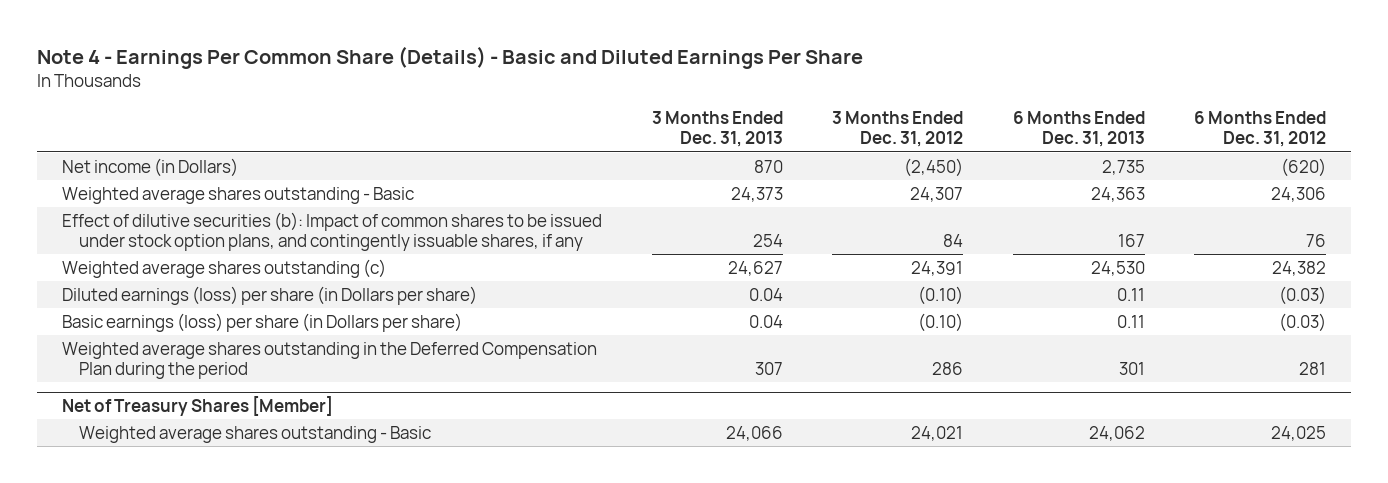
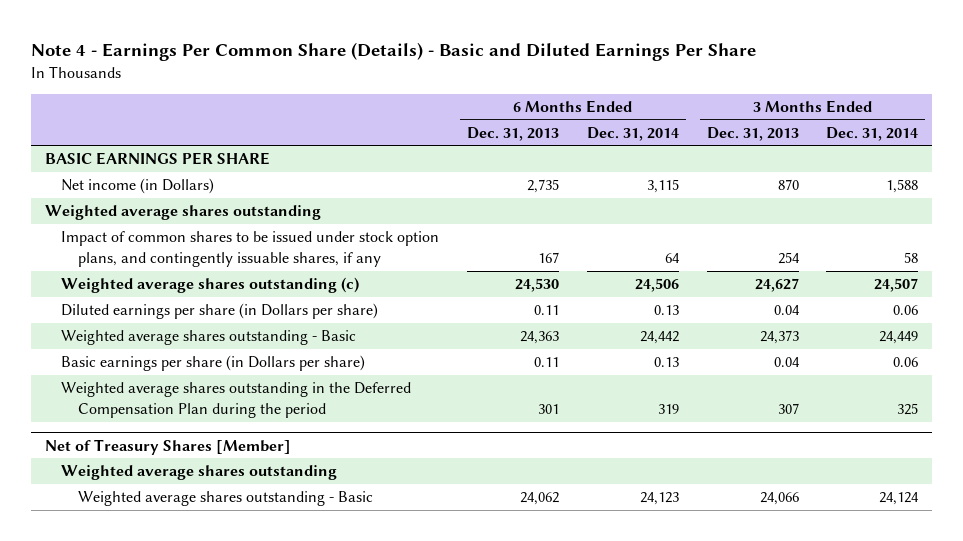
- | 3 Months Ended Dec. 31, 2013 | 3 Months Ended Dec. 31, 2012 | 6 Months Ended Dec. 31, 2013 | 6 Months Ended Dec. 31, 2012
+ | 6 Months Ended Dec. 31, 2013 | 6 Months Ended Dec. 31, 2014 | 3 Months Ended Dec. 31, 2013 | 3 Months Ended Dec. 31, 2014
+ BASIC EARNINGS PER SHARE
- Effect of dilutive securities (b): Impact of common shares to be issued under stock option plans, and contingently issuable shares, if any | 254 | 84 | 167 | 76
+ Weighted average shares outstanding
+ Impact of common shares to be issued under stock option plans, and contingently issuable shares, if any | 167 | 64 | 254 | 58
- Diluted earnings (loss) per share (in Dollars per share) | 0.04 | (0.10) | 0.11 | (0.03)
- Basic earnings (loss) per share (in Dollars per share) | 0.04 | (0.10) | 0.11 | (0.03)
+ Diluted earnings per share (in Dollars per share) | 0.11 | 0.13 | 0.04 | 0.06
moved down: Weighted average shares outstanding - Basic | 24,363 | 24,442 | 24,373 | 24,449
+ Basic earnings per share (in Dollars per share) | 0.11 | 0.13 | 0.04 | 0.06
@ Net of Treasury Shares [Member]
+ Weighted average shares outstanding

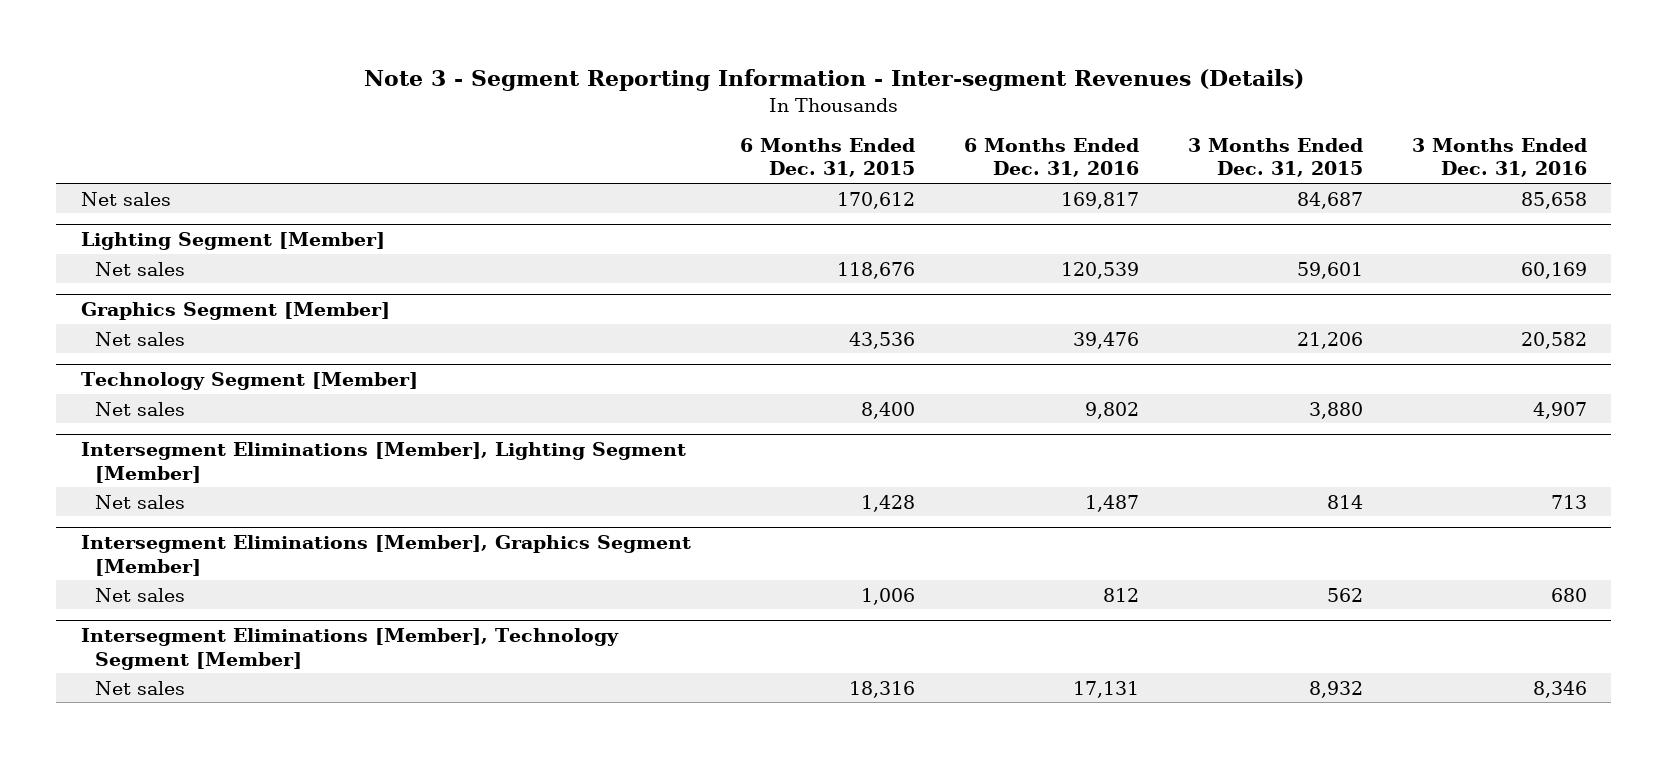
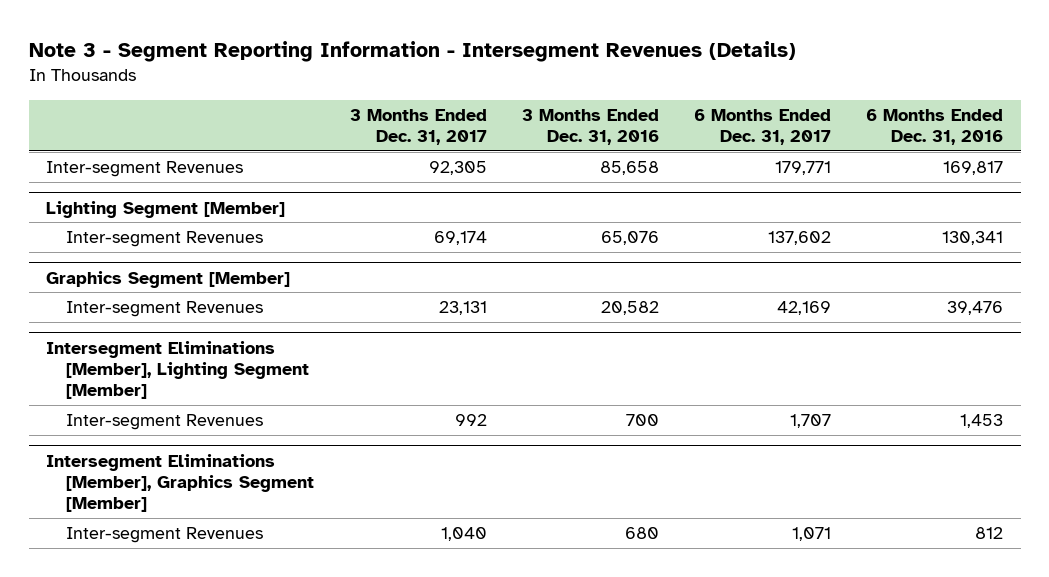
- Note 3 - Segment Reporting Information - Inter-segment Revenues (Details)
+ Note 3 - Segment Reporting Information - Intersegment Revenues (Details)
- | 6 Months Ended Dec. 31, 2015 | 6 Months Ended Dec. 31, 2016 | 3 Months Ended Dec. 31, 2015 | 3 Months Ended Dec. 31, 2016
+ | 3 Months Ended Dec. 31, 2017 | 3 Months Ended Dec. 31, 2016 | 6 Months Ended Dec. 31, 2017 | 6 Months Ended Dec. 31, 2016
- Net sales | 170,612 | 169,817 | 84,687 | 85,658
+ Inter-segment Revenues | 92,305 | 85,658 | 179,771 | 169,817
@ Lighting Segment [Member]
- Net sales | 118,676 | 120,539 | 59,601 | 60,169
+ Inter-segment Revenues | 69,174 | 65,076 | 137,602 | 130,341
@ Graphics Segment [Member]
- Net sales | 43,536 | 39,476 | 21,206 | 20,582
- Technology Segment [Member]
- Net sales | 8,400 | 9,802 | 3,880 | 4,907
@ Graphics Segment [Member]
+ Inter-segment Revenues | 23,131 | 20,582 | 42,169 | 39,476
@ Intersegment Eliminations [Member], Lighting Segment [Member]
- Net sales | 1,428 | 1,487 | 814 | 713
+ Inter-segment Revenues | 992 | 700 | 1,707 | 1,453
@ Intersegment Eliminations [Member], Graphics Segment [Member]
- Net sales | 1,006 | 812 | 562 | 680
- Intersegment Eliminations [Member], Technology Segment [Member]
- Net sales | 18,316 | 17,131 | 8,932 | 8,346
@ Intersegment Eliminations [Member], Graphics Segment [Member]
+ Inter-segment Revenues | 1,040 | 680 | 1,071 | 812

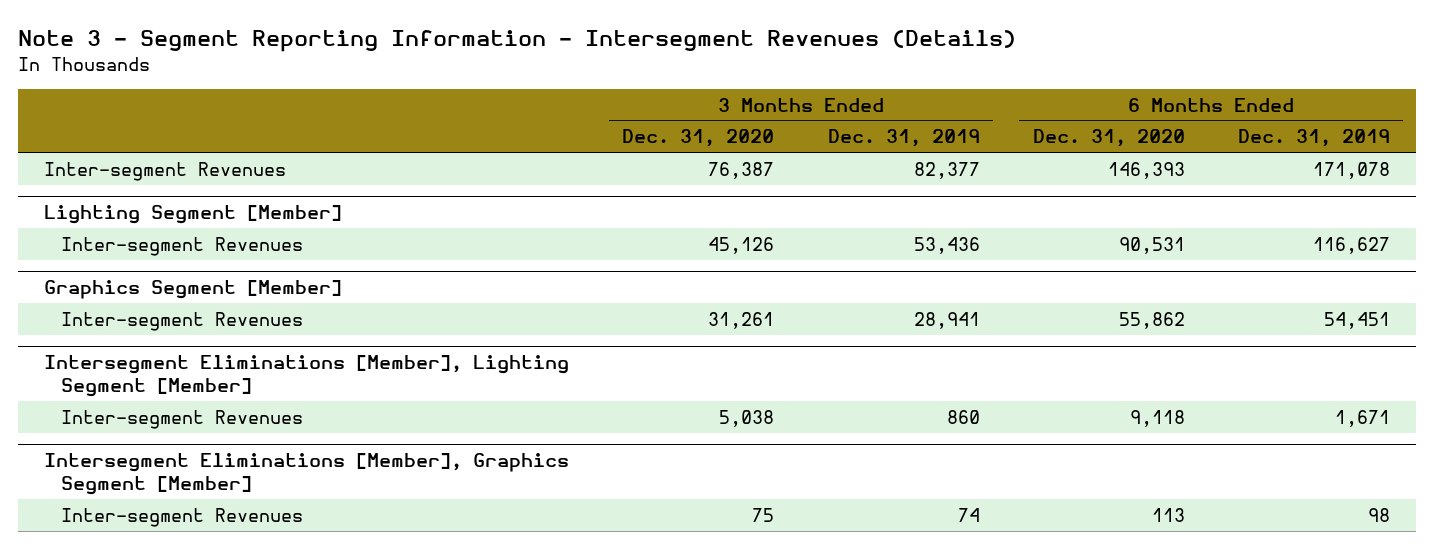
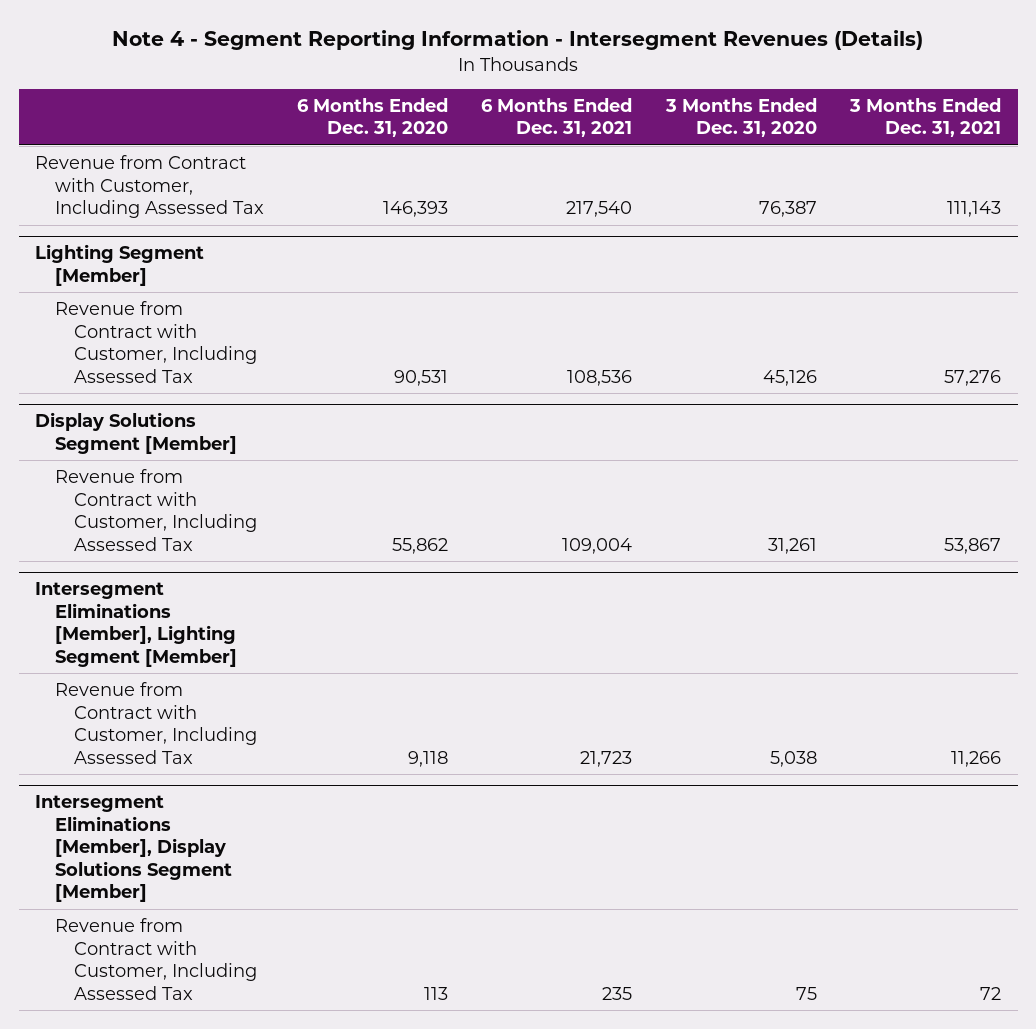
- Note 3 - Segment Reporting Information - Intersegment Revenues (Details)
+ Note 4 - Segment Reporting Information - Intersegment Revenues (Details)
- | 3 Months Ended Dec. 31, 2020 | 3 Months Ended Dec. 31, 2019 | 6 Months Ended Dec. 31, 2020 | 6 Months Ended Dec. 31, 2019
+ | 6 Months Ended Dec. 31, 2020 | 6 Months Ended Dec. 31, 2021 | 3 Months Ended Dec. 31, 2020 | 3 Months Ended Dec. 31, 2021
- Inter-segment Revenues | 76,387 | 82,377 | 146,393 | 171,078
+ Revenue from Contract with Customer, Including Assessed Tax | 146,393 | 217,540 | 76,387 | 111,143
@ Lighting Segment [Member]
- Inter-segment Revenues | 45,126 | 53,436 | 90,531 | 116,627
- Graphics Segment [Member]
- Inter-segment Revenues | 31,261 | 28,941 | 55,862 | 54,451
@ Lighting Segment [Member]
+ Revenue from Contract with Customer, Including Assessed Tax | 90,531 | 108,536 | 45,126 | 57,276
+ Display Solutions Segment [Member]
+ Revenue from Contract with Customer, Including Assessed Tax | 55,862 | 109,004 | 31,261 | 53,867
@ Intersegment Eliminations [Member], Lighting Segment [Member]
- Inter-segment Revenues | 5,038 | 860 | 9,118 | 1,671
- Intersegment Eliminations [Member], Graphics Segment [Member]
- Inter-segment Revenues | 75 | 74 | 113 | 98
@ Intersegment Eliminations [Member], Lighting Segment [Member]
+ Revenue from Contract with Customer, Including Assessed Tax | 9,118 | 21,723 | 5,038 | 11,266
+ Intersegment Eliminations [Member], Display Solutions Segment [Member]
+ Revenue from Contract with Customer, Including Assessed Tax | 113 | 235 | 75 | 72

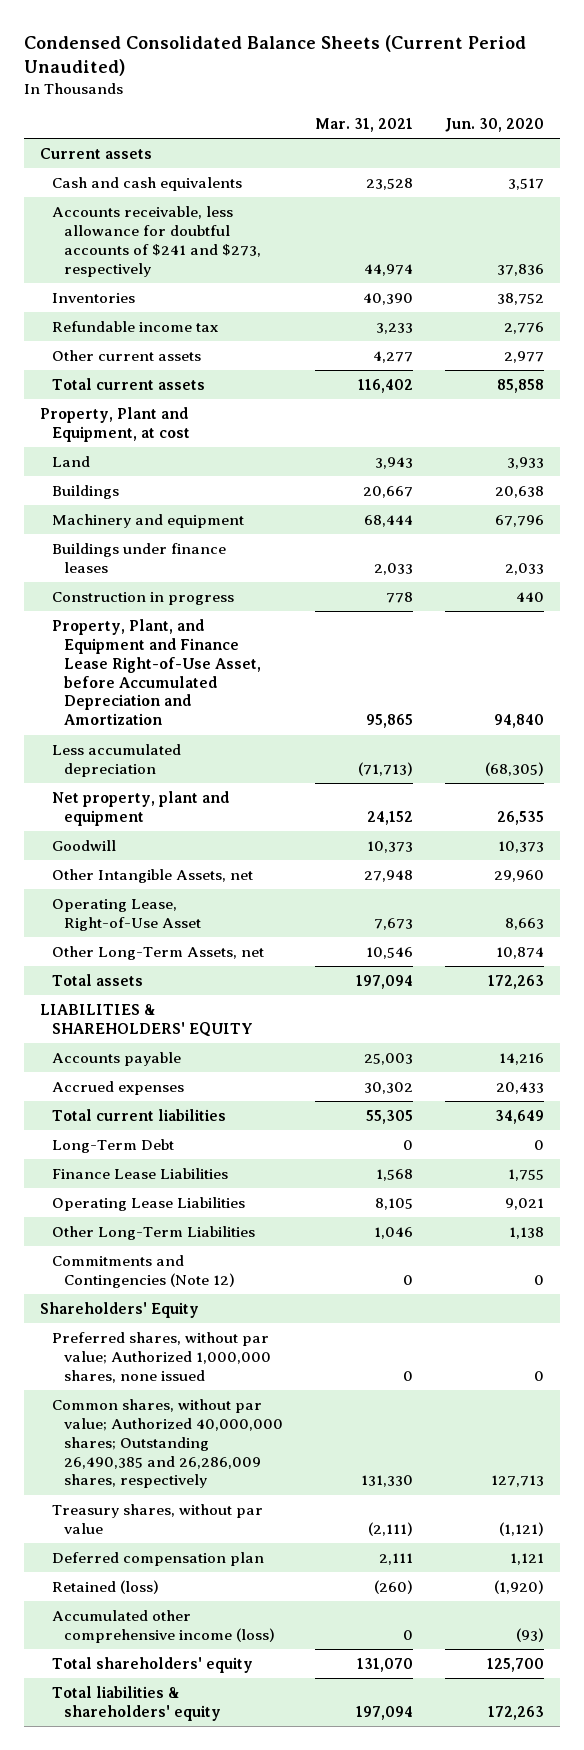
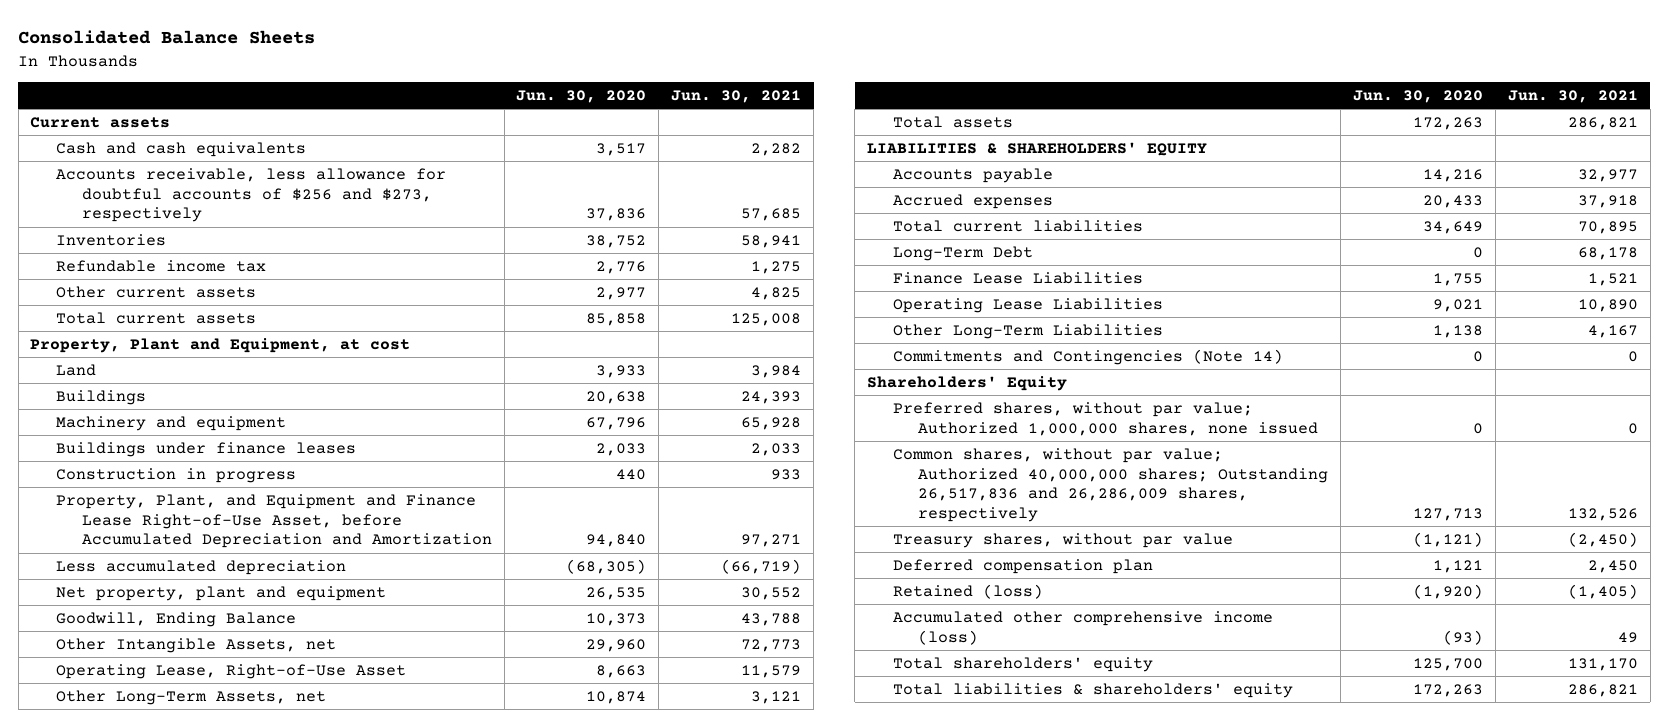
- Condensed Consolidated Balance Sheets (Current Period Unaudited)
+ Consolidated Balance Sheets
- | Mar. 31, 2021 | Jun. 30, 2020
+ | Jun. 30, 2020 | Jun. 30, 2021
- Accounts receivable, less allowance for doubtful accounts of $241 and $273, respectively | 44,974 | 37,836
+ Accounts receivable, less allowance for doubtful accounts of $256 and $273, respectively | 37,836 | 57,685
- Goodwill | 10,373 | 10,373
+ Goodwill, Ending Balance | 10,373 | 43,788
- Commitments and Contingencies (Note 12) | 0 | 0
+ Commitments and Contingencies (Note 14) | 0 | 0
- Common shares, without par value; Authorized 40,000,000 shares; Outstanding 26,490,385 and 26,286,009 shares, respectively | 131,330 | 127,713
+ Common shares, without par value; Authorized 40,000,000 shares; Outstanding 26,517,836 and 26,286,009 shares, respectively | 127,713 | 132,526

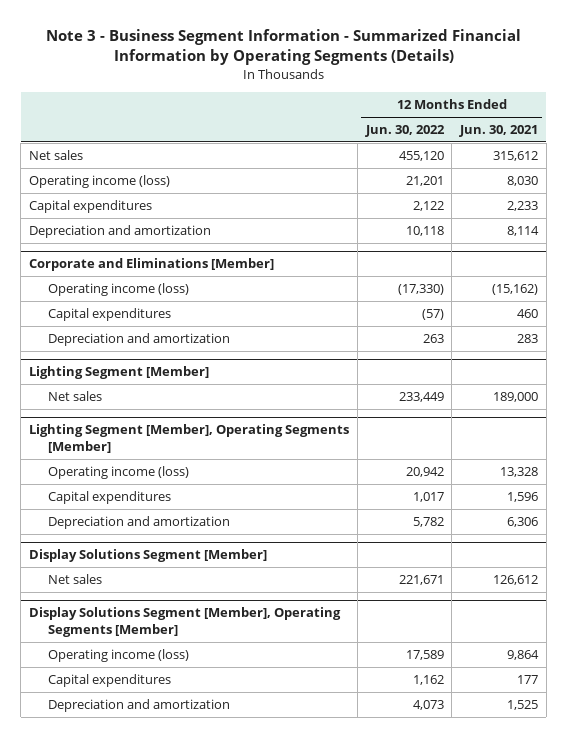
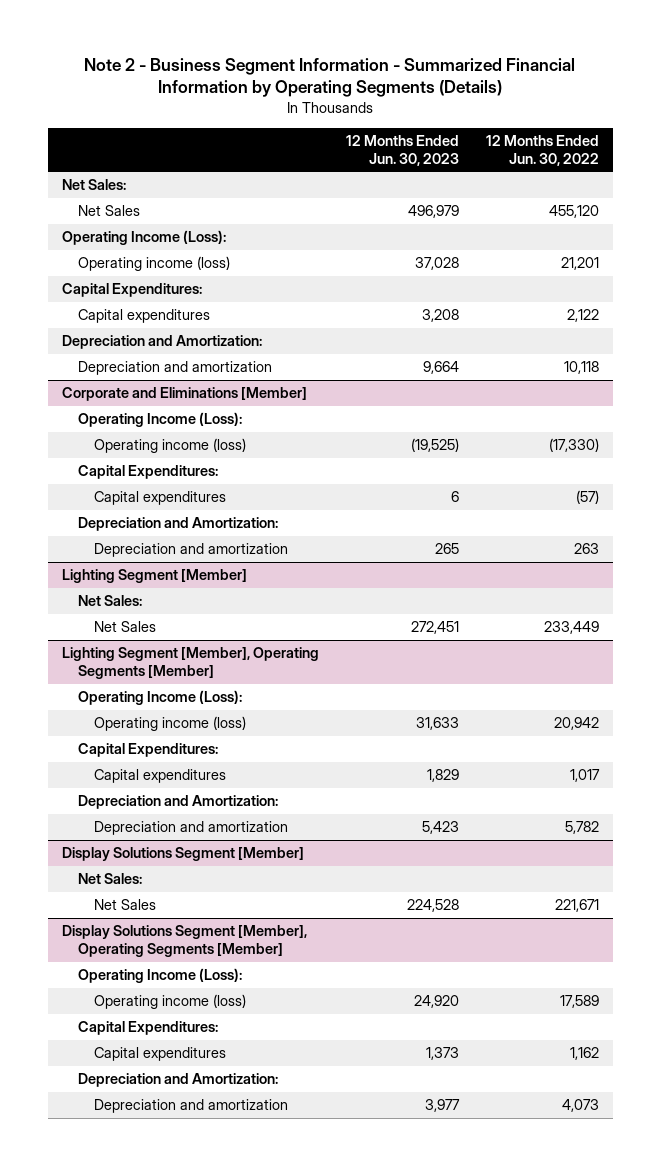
- Note 3 - Business Segment Information - Summarized Financial Information by Operating Segments (Details)
+ Note 2 - Business Segment Information - Summarized Financial Information by Operating Segments (Details)
- | 12 Months Ended Jun. 30, 2022 | 12 Months Ended Jun. 30, 2021
+ | 12 Months Ended Jun. 30, 2023 | 12 Months Ended Jun. 30, 2022
- Net sales | 455,120 | 315,612
+ Net Sales:
+ Net Sales | 496,979 | 455,120
+ Operating Income (Loss):
+ Capital Expenditures:
+ Depreciation and Amortization:
@ Corporate and Eliminations [Member]
+ Operating Income (Loss):
+ Capital Expenditures:
+ Depreciation and Amortization:
@ Lighting Segment [Member]
- Net sales | 233,449 | 189,000
+ Net Sales:
+ Net Sales | 272,451 | 233,449
@ Lighting Segment [Member], Operating Segments [Member]
+ Operating Income (Loss):
+ Capital Expenditures:
+ Depreciation and Amortization:
@ Display Solutions Segment [Member]
- Net sales | 221,671 | 126,612
+ Net Sales:
+ Net Sales | 224,528 | 221,671
@ Display Solutions Segment [Member], Operating Segments [Member]
+ Operating Income (Loss):
+ Capital Expenditures:
+ Depreciation and Amortization:

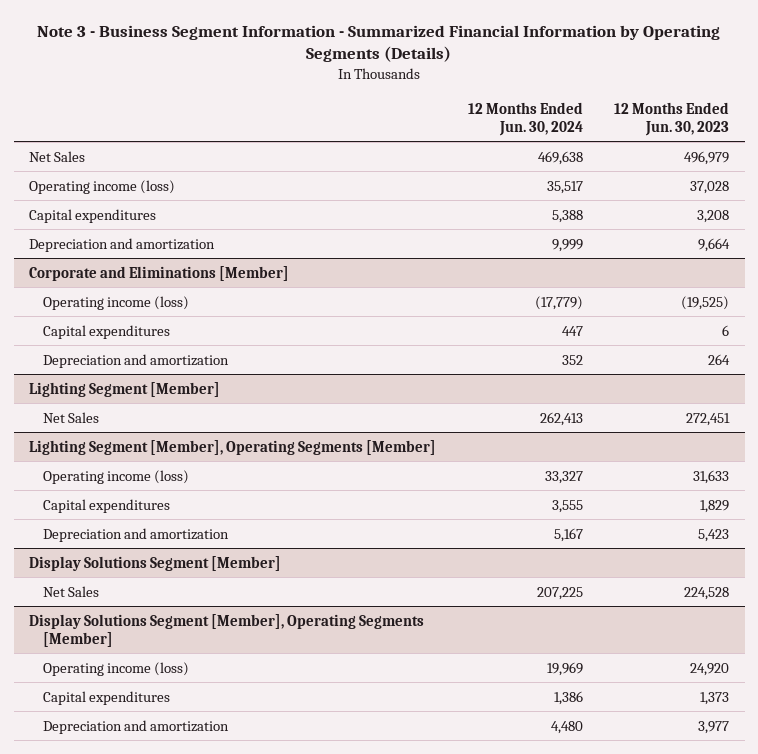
- Note 2 - Business Segment Information - Summarized Financial Information by Operating Segments (Details)
+ Note 3 - Business Segment Information - Summarized Financial Information by Operating Segments (Details)
- | 12 Months Ended Jun. 30, 2023 | 12 Months Ended Jun. 30, 2022
+ | 12 Months Ended Jun. 30, 2024 | 12 Months Ended Jun. 30, 2023
- Net Sales:
- Operating Income (Loss):
- Capital Expenditures:
- Depreciation and Amortization:
@ Corporate and Eliminations [Member]
- Operating Income (Loss):
- Capital Expenditures:
- Depreciation and Amortization:
- Depreciation and amortization | 265 | 263
+ Depreciation and amortization | 352 | 264
@ Lighting Segment [Member]
- Net Sales:
@ Lighting Segment [Member], Operating Segments [Member]
- Operating Income (Loss):
- Capital Expenditures:
- Depreciation and Amortization:
@ Display Solutions Segment [Member]
- Net Sales:
@ Display Solutions Segment [Member], Operating Segments [Member]
- Operating Income (Loss):
- Capital Expenditures:
- Depreciation and Amortization:

